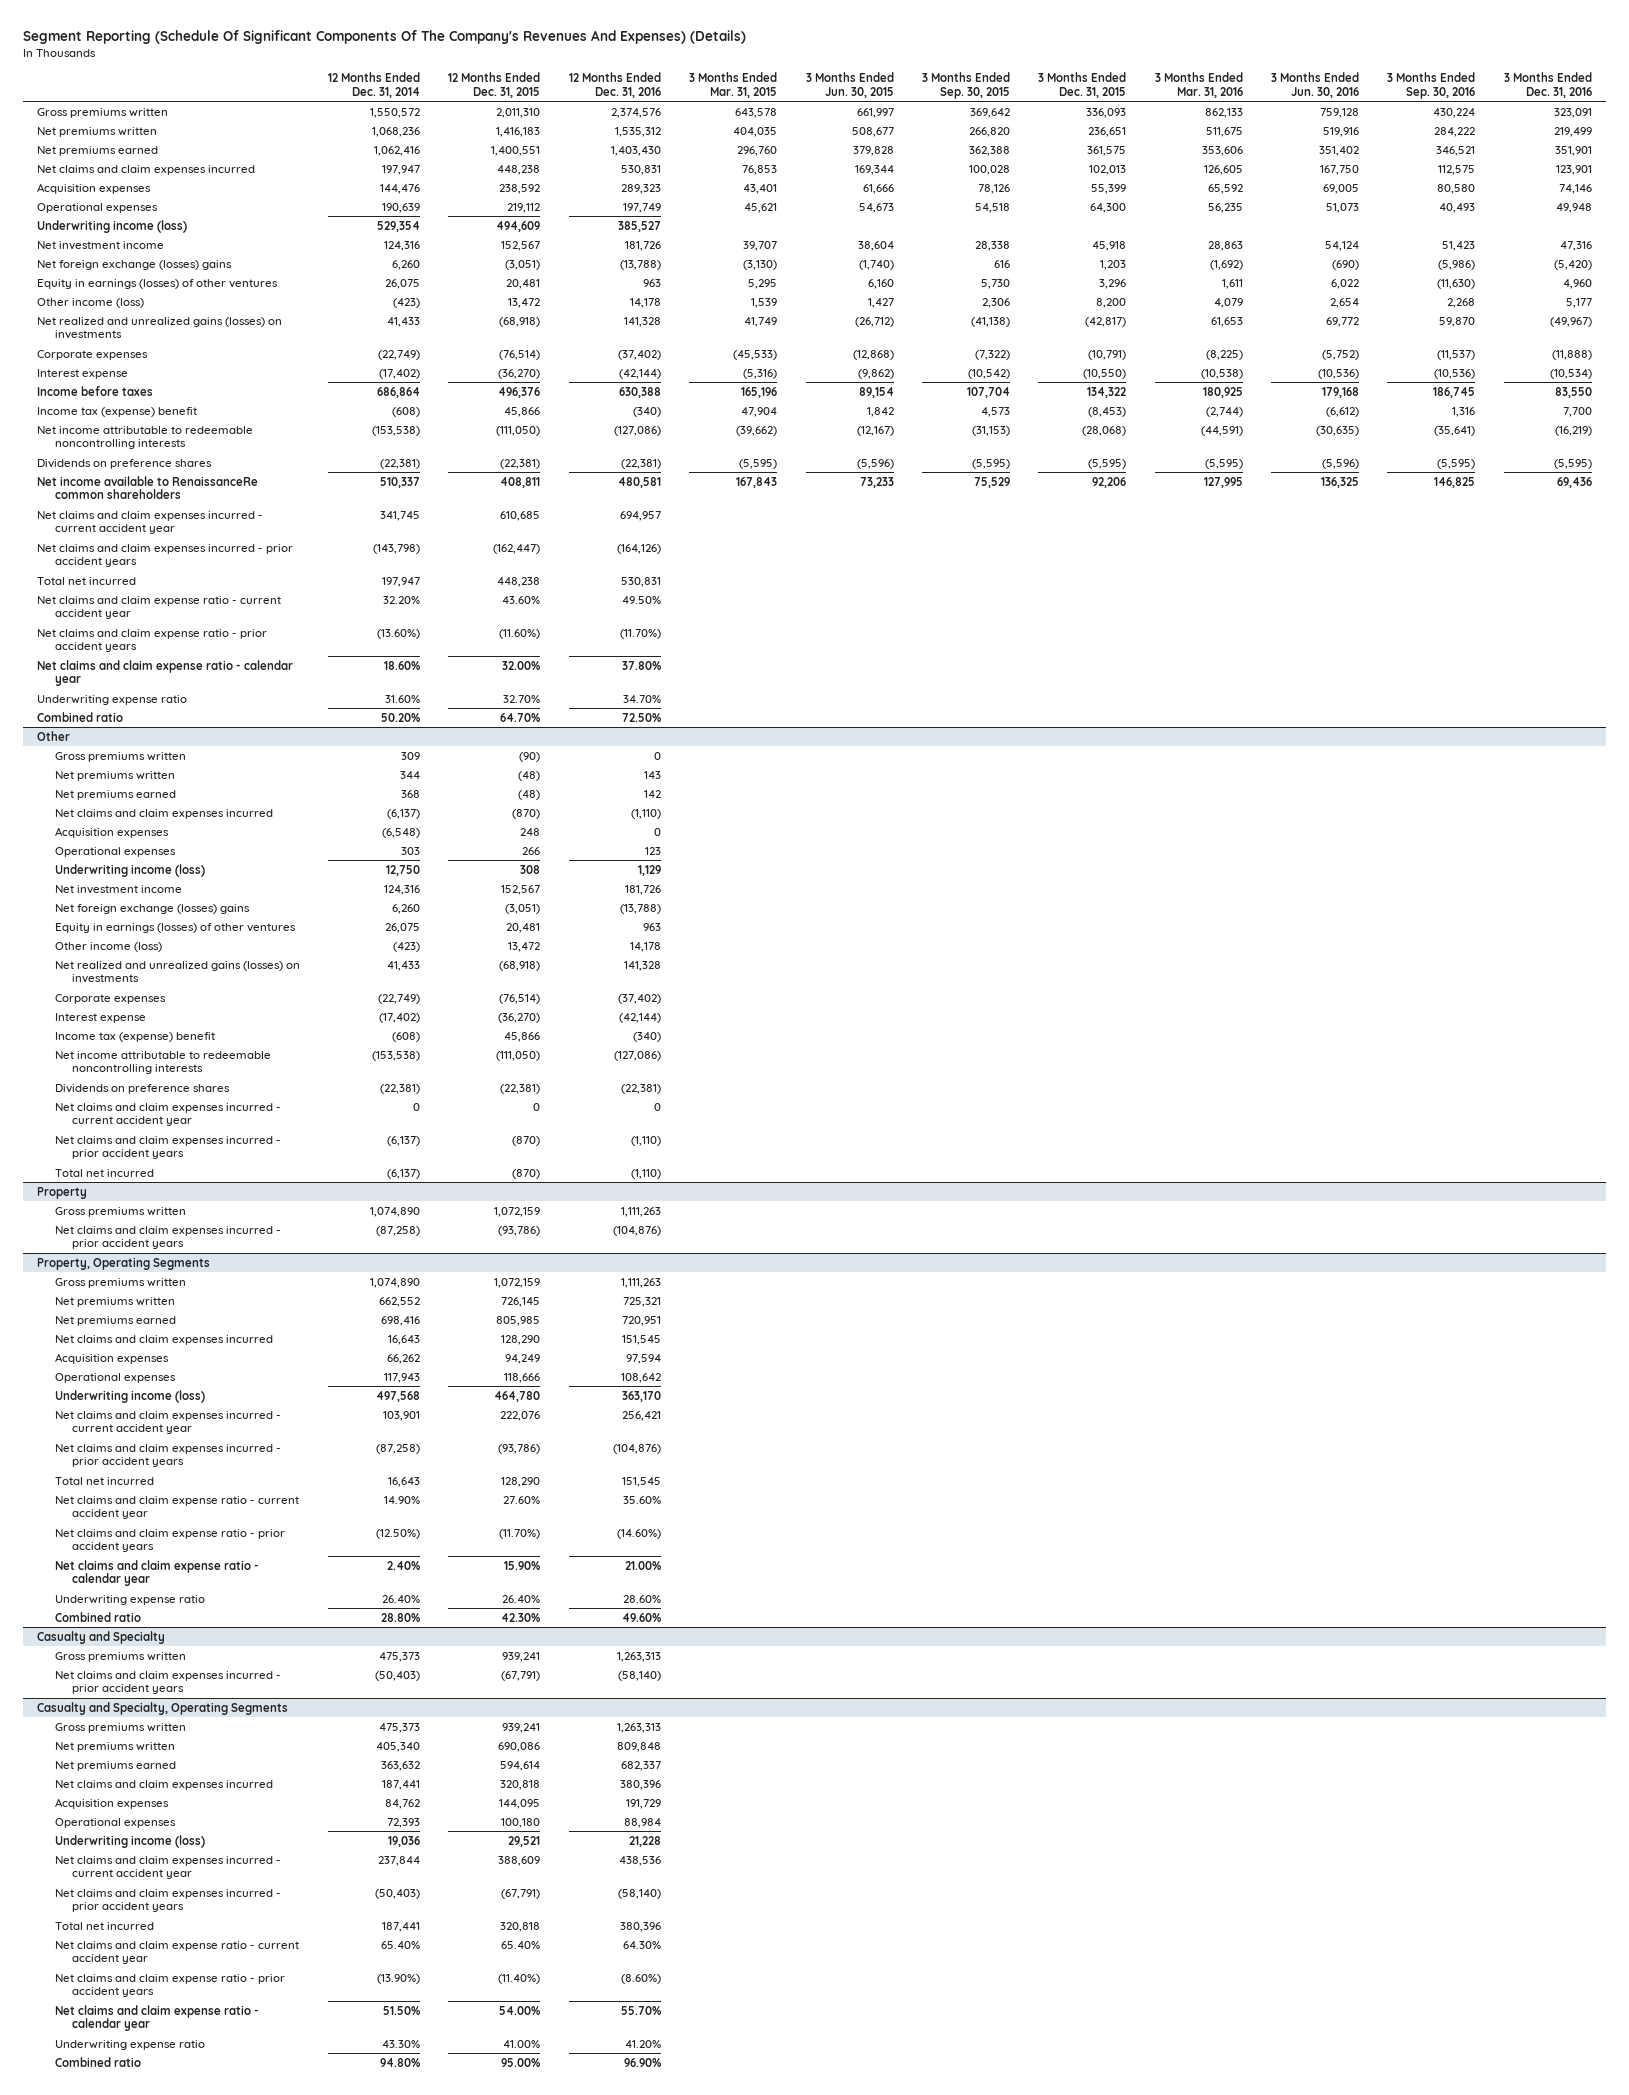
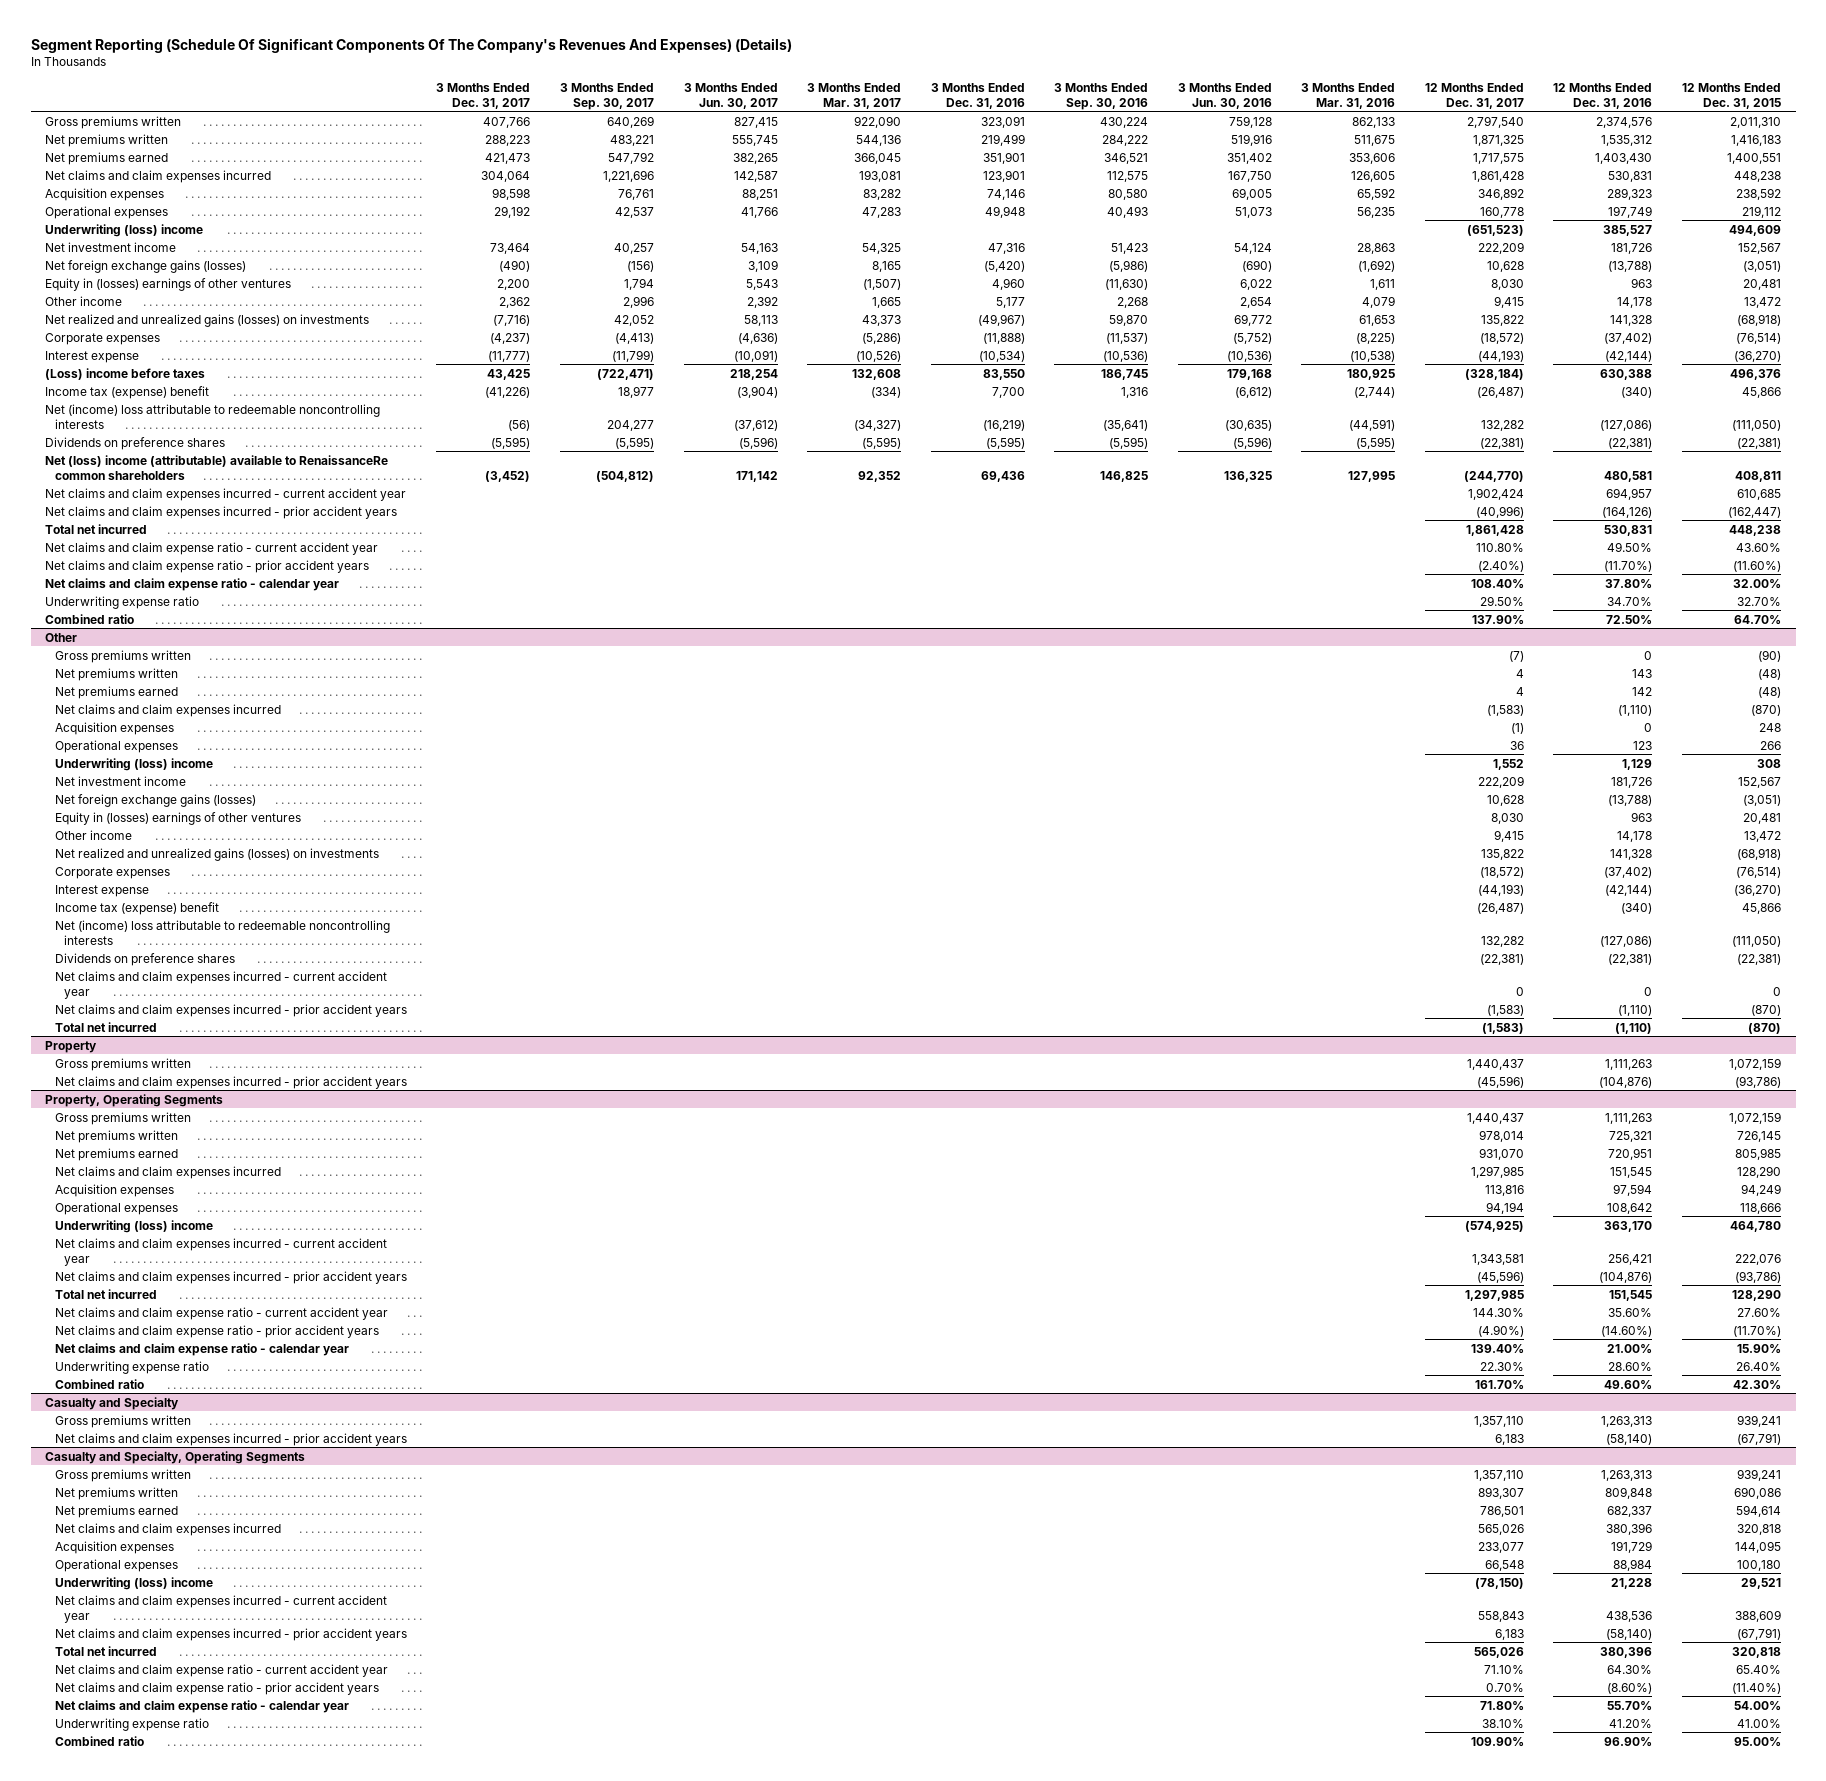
- | 12 Months Ended Dec. 31, 2014 | 12 Months Ended Dec. 31, 2015 | 12 Months Ended Dec. 31, 2016 | 3 Months Ended Mar. 31, 2015 | 3 Months Ended Jun. 30, 2015 | 3 Months Ended Sep. 30, 2015 | 3 Months Ended Dec. 31, 2015 | 3 Months Ended Mar. 31, 2016 | 3 Months Ended Jun. 30, 2016 | 3 Months Ended Sep. 30, 2016 | 3 Months Ended Dec. 31, 2016
+ | 3 Months Ended Dec. 31, 2017 | 3 Months Ended Sep. 30, 2017 | 3 Months Ended Jun. 30, 2017 | 3 Months Ended Mar. 31, 2017 | 3 Months Ended Dec. 31, 2016 | 3 Months Ended Sep. 30, 2016 | 3 Months Ended Jun. 30, 2016 | 3 Months Ended Mar. 31, 2016 | 12 Months Ended Dec. 31, 2017 | 12 Months Ended Dec. 31, 2016 | 12 Months Ended Dec. 31, 2015
- Underwriting income (loss) | 529,354 | 494,609 | 385,527 | | | | | | | |
+ Underwriting (loss) income | | | | | | | | | (651,523) | 385,527 | 494,609
- Net foreign exchange (losses) gains | 6,260 | (3,051) | (13,788) | (3,130) | (1,740) | 616 | 1,203 | (1,692) | (690) | (5,986) | (5,420)
- Equity in earnings (losses) of other ventures | 26,075 | 20,481 | 963 | 5,295 | 6,160 | 5,730 | 3,296 | 1,611 | 6,022 | (11,630) | 4,960
- Other income (loss) | (423) | 13,472 | 14,178 | 1,539 | 1,427 | 2,306 | 8,200 | 4,079 | 2,654 | 2,268 | 5,177
+ Net foreign exchange gains (losses) | (490) | (156) | 3,109 | 8,165 | (5,420) | (5,986) | (690) | (1,692) | 10,628 | (13,788) | (3,051)
+ Equity in (losses) earnings of other ventures | 2,200 | 1,794 | 5,543 | (1,507) | 4,960 | (11,630) | 6,022 | 1,611 | 8,030 | 963 | 20,481
+ Other income | 2,362 | 2,996 | 2,392 | 1,665 | 5,177 | 2,268 | 2,654 | 4,079 | 9,415 | 14,178 | 13,472
- Income before taxes | 686,864 | 496,376 | 630,388 | 165,196 | 89,154 | 107,704 | 134,322 | 180,925 | 179,168 | 186,745 | 83,550
+ (Loss) income before taxes | 43,425 | (722,471) | 218,254 | 132,608 | 83,550 | 186,745 | 179,168 | 180,925 | (328,184) | 630,388 | 496,376
- Net income attributable to redeemable noncontrolling interests | (153,538) | (111,050) | (127,086) | (39,662) | (12,167) | (31,153) | (28,068) | (44,591) | (30,635) | (35,641) | (16,219)
+ Net (income) loss attributable to redeemable noncontrolling interests | (56) | 204,277 | (37,612) | (34,327) | (16,219) | (35,641) | (30,635) | (44,591) | 132,282 | (127,086) | (111,050)
- Net income available to RenaissanceRe common shareholders | 510,337 | 408,811 | 480,581 | 167,843 | 73,233 | 75,529 | 92,206 | 127,995 | 136,325 | 146,825 | 69,436
+ Net (loss) income (attributable) available to RenaissanceRe common shareholders | (3,452) | (504,812) | 171,142 | 92,352 | 69,436 | 146,825 | 136,325 | 127,995 | (244,770) | 480,581 | 408,811
@ Other
- Underwriting income (loss) | 12,750 | 308 | 1,129 | | | | | | | |
+ Underwriting (loss) income | | | | | | | | | 1,552 | 1,129 | 308
- Net foreign exchange (losses) gains | 6,260 | (3,051) | (13,788) | | | | | | | |
- Equity in earnings (losses) of other ventures | 26,075 | 20,481 | 963 | | | | | | | |
- Other income (loss) | (423) | 13,472 | 14,178 | | | | | | | |
+ Net foreign exchange gains (losses) | | | | | | | | | 10,628 | (13,788) | (3,051)
+ Equity in (losses) earnings of other ventures | | | | | | | | | 8,030 | 963 | 20,481
+ Other income | | | | | | | | | 9,415 | 14,178 | 13,472
- Net income attributable to redeemable noncontrolling interests | (153,538) | (111,050) | (127,086) | | | | | | | |
+ Net (income) loss attributable to redeemable noncontrolling interests | | | | | | | | | 132,282 | (127,086) | (111,050)
@ Property, Operating Segments
- Underwriting income (loss) | 497,568 | 464,780 | 363,170 | | | | | | | |
+ Underwriting (loss) income | | | | | | | | | (574,925) | 363,170 | 464,780
@ Casualty and Specialty, Operating Segments
- Underwriting income (loss) | 19,036 | 29,521 | 21,228 | | | | | | | |
+ Underwriting (loss) income | | | | | | | | | (78,150) | 21,228 | 29,521

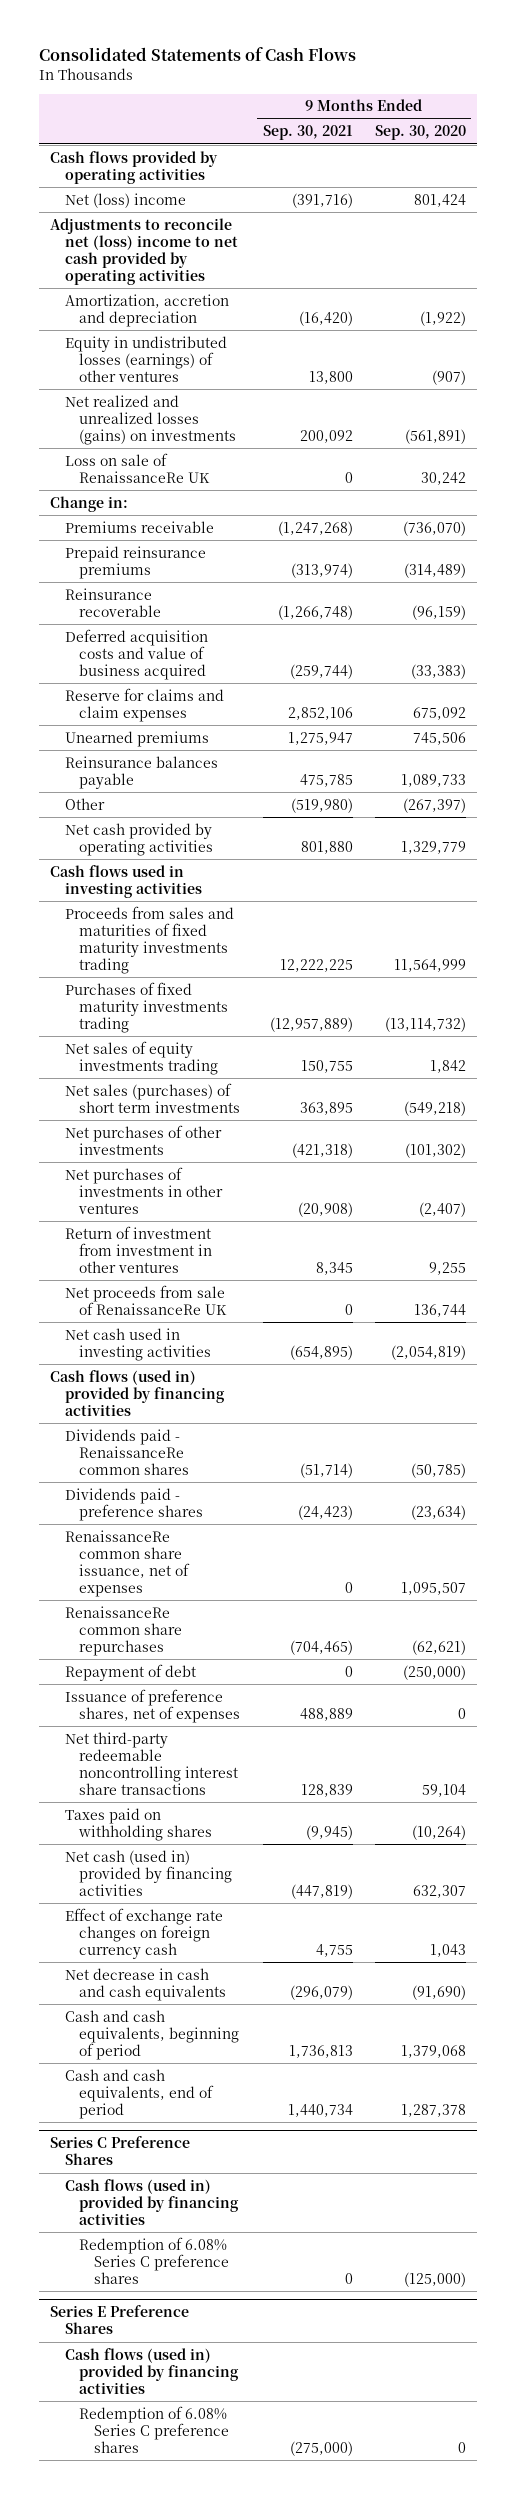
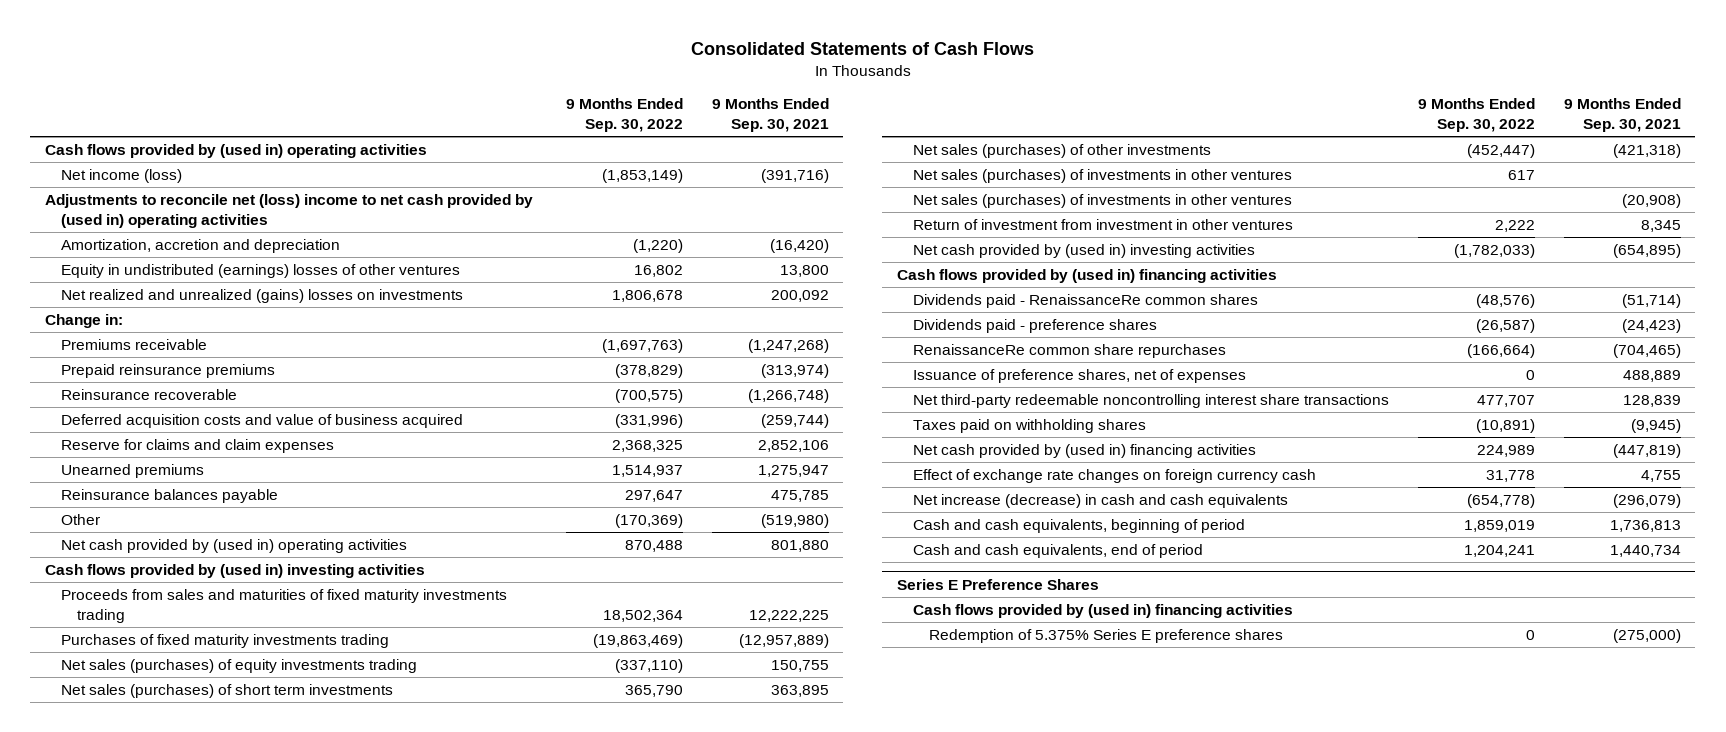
- | 9 Months Ended Sep. 30, 2021 | 9 Months Ended Sep. 30, 2020
+ | 9 Months Ended Sep. 30, 2022 | 9 Months Ended Sep. 30, 2021
- Cash flows provided by operating activities
- Net (loss) income | (391,716) | 801,424
- Adjustments to reconcile net (loss) income to net cash provided by operating activities
+ Cash flows provided by (used in) operating activities
+ Net income (loss) | (1,853,149) | (391,716)
+ Adjustments to reconcile net (loss) income to net cash provided by (used in) operating activities
- Equity in undistributed losses (earnings) of other ventures | 13,800 | (907)
- Net realized and unrealized losses (gains) on investments | 200,092 | (561,891)
- Loss on sale of RenaissanceRe UK | 0 | 30,242
+ Equity in undistributed (earnings) losses of other ventures | 16,802 | 13,800
+ Net realized and unrealized (gains) losses on investments | 1,806,678 | 200,092
- Net cash provided by operating activities | 801,880 | 1,329,779
- Cash flows used in investing activities
+ Net cash provided by (used in) operating activities | 870,488 | 801,880
+ Cash flows provided by (used in) investing activities
- Net sales of equity investments trading | 150,755 | 1,842
+ Net sales (purchases) of equity investments trading | (337,110) | 150,755
- Net purchases of other investments | (421,318) | (101,302)
- Net purchases of investments in other ventures | (20,908) | (2,407)
+ Net sales (purchases) of other investments | (452,447) | (421,318)
+ Net sales (purchases) of investments in other ventures | 617 |
+ Net sales (purchases) of investments in other ventures | | (20,908)
- Net proceeds from sale of RenaissanceRe UK | 0 | 136,744
- Net cash used in investing activities | (654,895) | (2,054,819)
- Cash flows (used in) provided by financing activities
+ Net cash provided by (used in) investing activities | (1,782,033) | (654,895)
+ Cash flows provided by (used in) financing activities
- RenaissanceRe common share issuance, net of expenses | 0 | 1,095,507
- Repayment of debt | 0 | (250,000)
- Net cash (used in) provided by financing activities | (447,819) | 632,307
+ Net cash provided by (used in) financing activities | 224,989 | (447,819)
- Net decrease in cash and cash equivalents | (296,079) | (91,690)
+ Net increase (decrease) in cash and cash equivalents | (654,778) | (296,079)
- Series C Preference Shares
- Cash flows (used in) provided by financing activities
- Redemption of 6.08% Series C preference shares | 0 | (125,000)
@ Series E Preference Shares
- Cash flows (used in) provided by financing activities
- Redemption of 6.08% Series C preference shares | (275,000) | 0
+ Cash flows provided by (used in) financing activities
+ Redemption of 5.375% Series E preference shares | 0 | (275,000)

